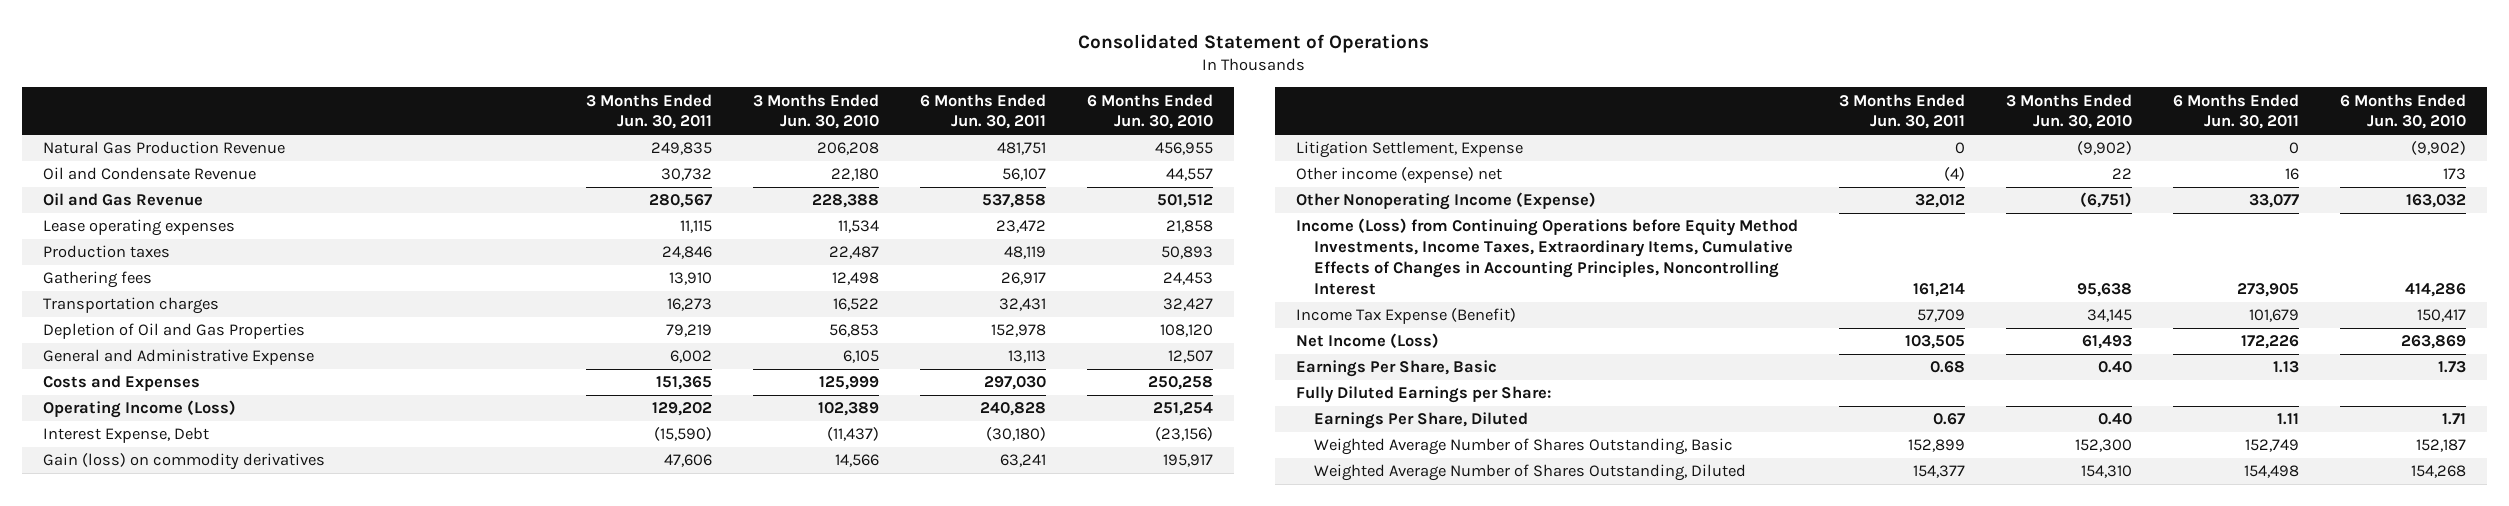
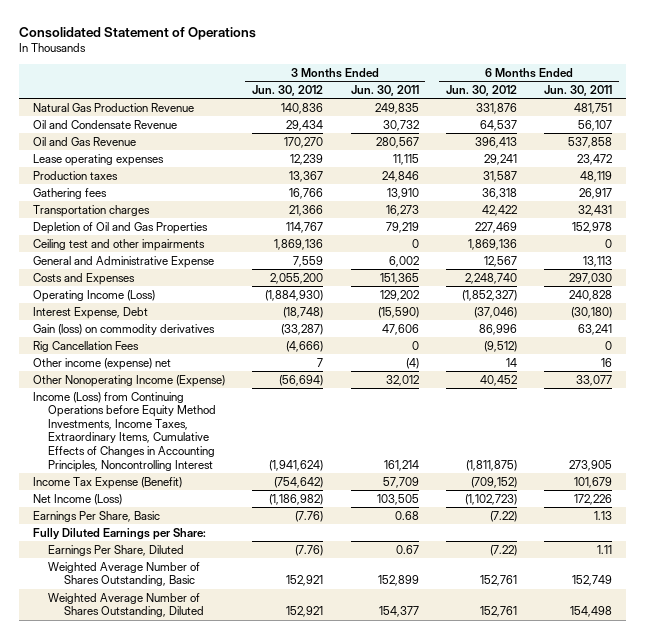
- | 3 Months Ended Jun. 30, 2011 | 3 Months Ended Jun. 30, 2010 | 6 Months Ended Jun. 30, 2011 | 6 Months Ended Jun. 30, 2010
+ | 3 Months Ended Jun. 30, 2012 | 3 Months Ended Jun. 30, 2011 | 6 Months Ended Jun. 30, 2012 | 6 Months Ended Jun. 30, 2011
+ Ceiling test and other impairments | 1,869,136 | 0 | 1,869,136 | 0
- Litigation Settlement, Expense | 0 | (9,902) | 0 | (9,902)
+ Rig Cancellation Fees | (4,666) | 0 | (9,512) | 0

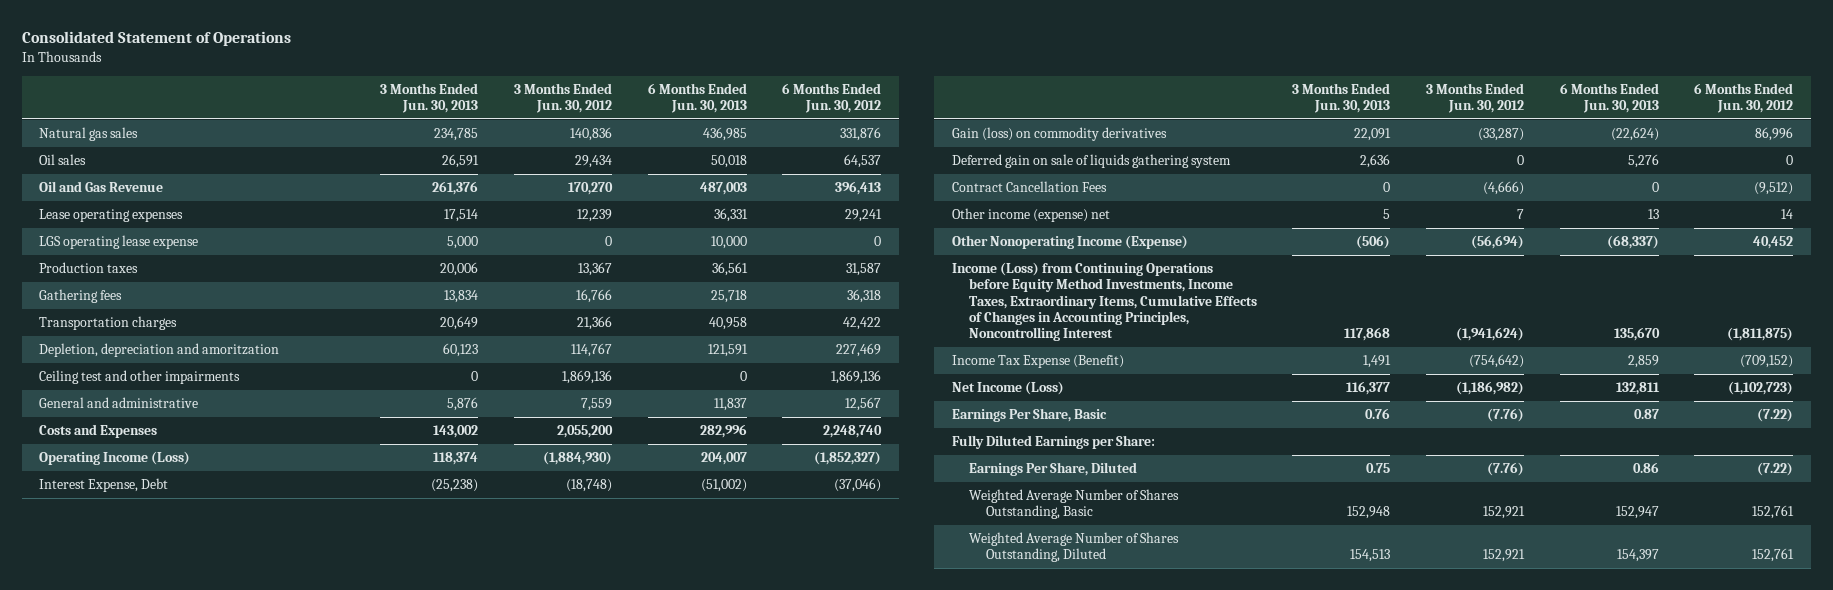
- | 3 Months Ended Jun. 30, 2012 | 3 Months Ended Jun. 30, 2011 | 6 Months Ended Jun. 30, 2012 | 6 Months Ended Jun. 30, 2011
+ | 3 Months Ended Jun. 30, 2013 | 3 Months Ended Jun. 30, 2012 | 6 Months Ended Jun. 30, 2013 | 6 Months Ended Jun. 30, 2012
- Natural Gas Production Revenue | 140,836 | 249,835 | 331,876 | 481,751
- Oil and Condensate Revenue | 29,434 | 30,732 | 64,537 | 56,107
+ Natural gas sales | 234,785 | 140,836 | 436,985 | 331,876
+ Oil sales | 26,591 | 29,434 | 50,018 | 64,537
+ LGS operating lease expense | 5,000 | 0 | 10,000 | 0
- Depletion of Oil and Gas Properties | 114,767 | 79,219 | 227,469 | 152,978
+ Depletion, depreciation and amoritzation | 60,123 | 114,767 | 121,591 | 227,469
- General and Administrative Expense | 7,559 | 6,002 | 12,567 | 13,113
+ General and administrative | 5,876 | 7,559 | 11,837 | 12,567
- Rig Cancellation Fees | (4,666) | 0 | (9,512) | 0
+ Deferred gain on sale of liquids gathering system | 2,636 | 0 | 5,276 | 0
+ Contract Cancellation Fees | 0 | (4,666) | 0 | (9,512)

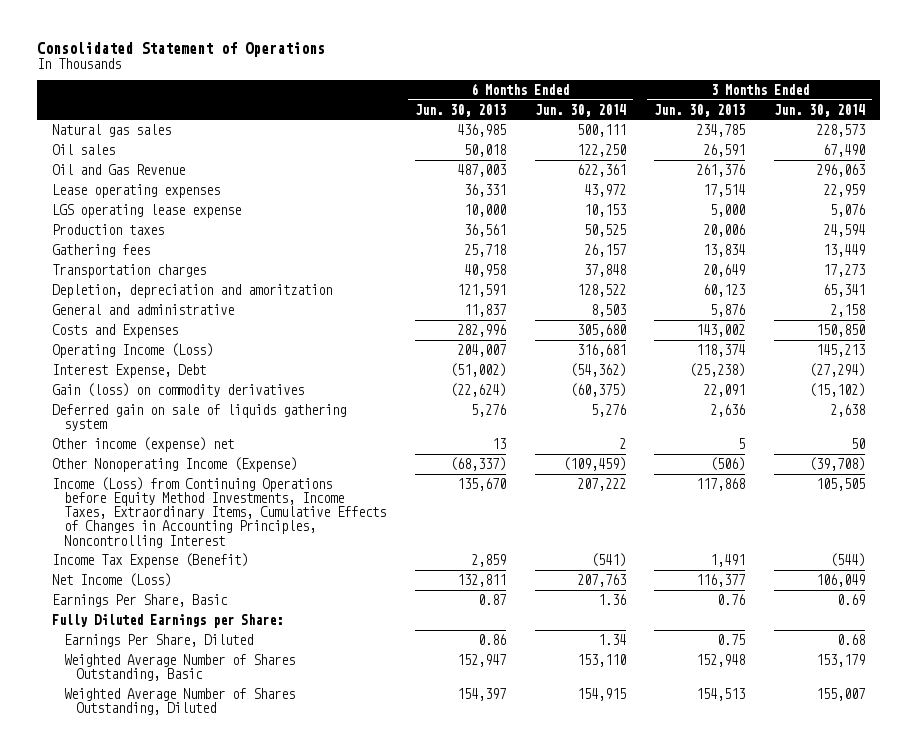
- | 3 Months Ended Jun. 30, 2013 | 3 Months Ended Jun. 30, 2012 | 6 Months Ended Jun. 30, 2013 | 6 Months Ended Jun. 30, 2012
+ | 6 Months Ended Jun. 30, 2013 | 6 Months Ended Jun. 30, 2014 | 3 Months Ended Jun. 30, 2013 | 3 Months Ended Jun. 30, 2014
- Ceiling test and other impairments | 0 | 1,869,136 | 0 | 1,869,136
- Contract Cancellation Fees | 0 | (4,666) | 0 | (9,512)

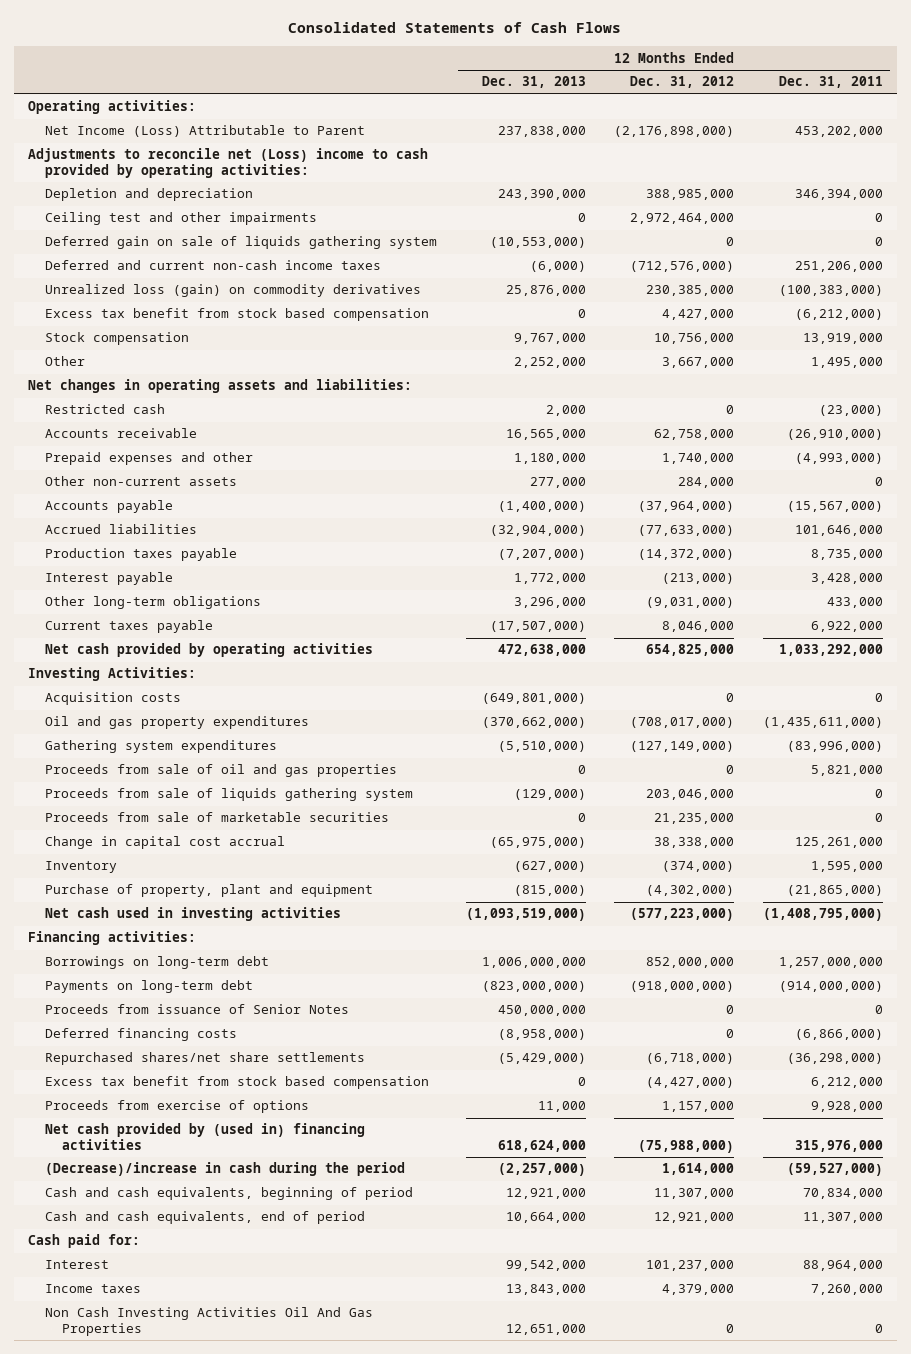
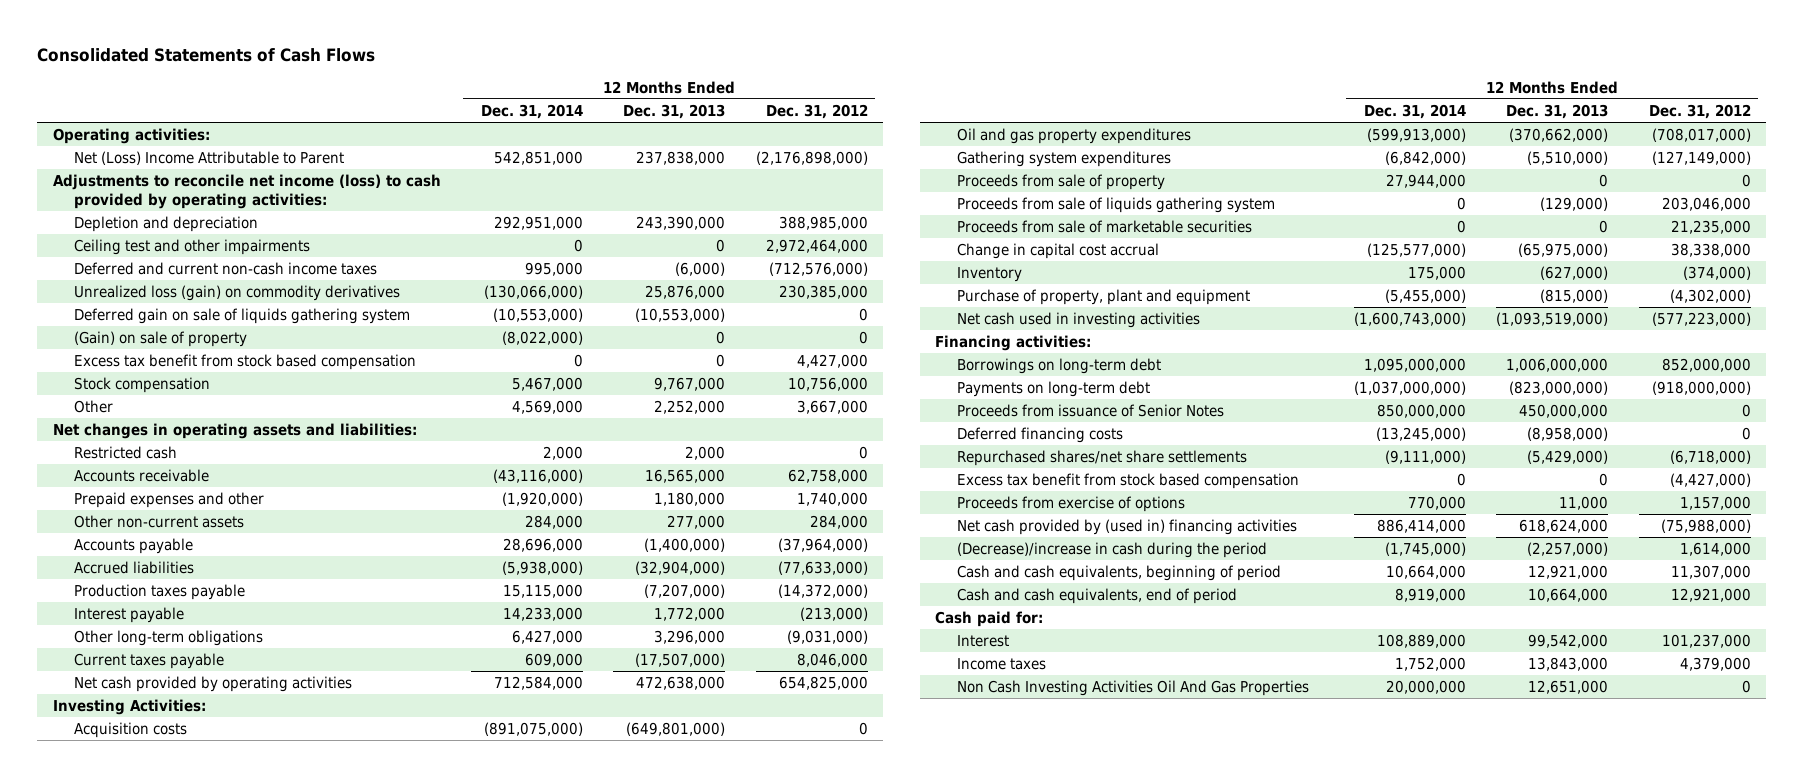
- | 12 Months Ended Dec. 31, 2013 | 12 Months Ended Dec. 31, 2012 | 12 Months Ended Dec. 31, 2011
+ | 12 Months Ended Dec. 31, 2014 | 12 Months Ended Dec. 31, 2013 | 12 Months Ended Dec. 31, 2012
- Net Income (Loss) Attributable to Parent | 237,838,000 | (2,176,898,000) | 453,202,000
- Adjustments to reconcile net (Loss) income to cash provided by operating activities:
+ Net (Loss) Income Attributable to Parent | 542,851,000 | 237,838,000 | (2,176,898,000)
+ Adjustments to reconcile net income (loss) to cash provided by operating activities:
moved down: Deferred gain on sale of liquids gathering system | (10,553,000) | (10,553,000) | 0
+ (Gain) on sale of property | (8,022,000) | 0 | 0
- Proceeds from sale of oil and gas properties | 0 | 0 | 5,821,000
+ Proceeds from sale of property | 27,944,000 | 0 | 0

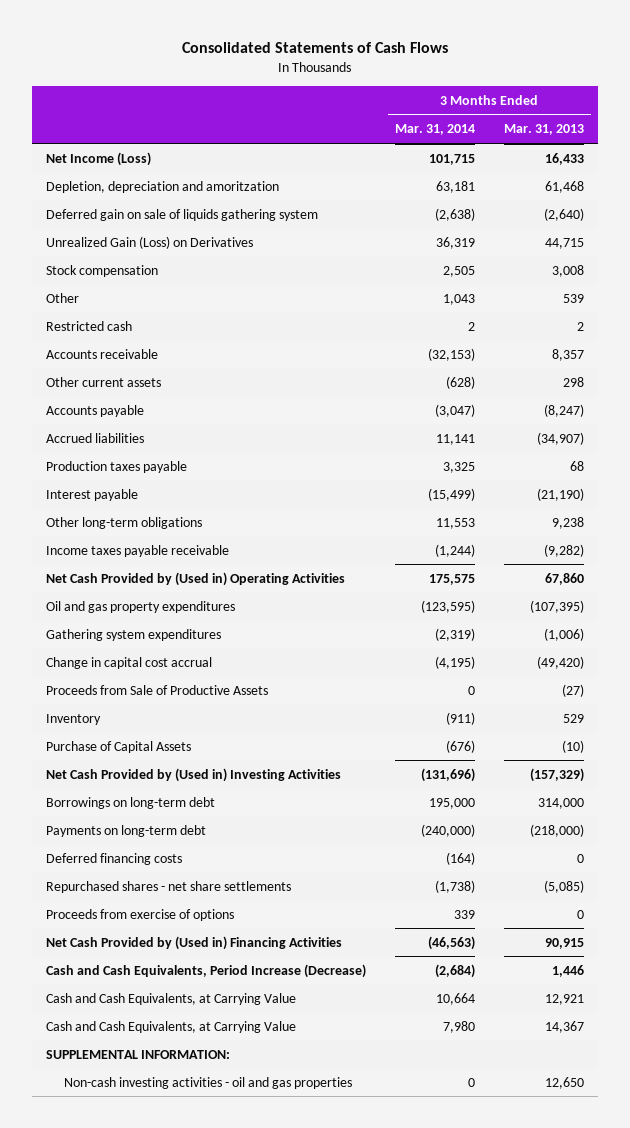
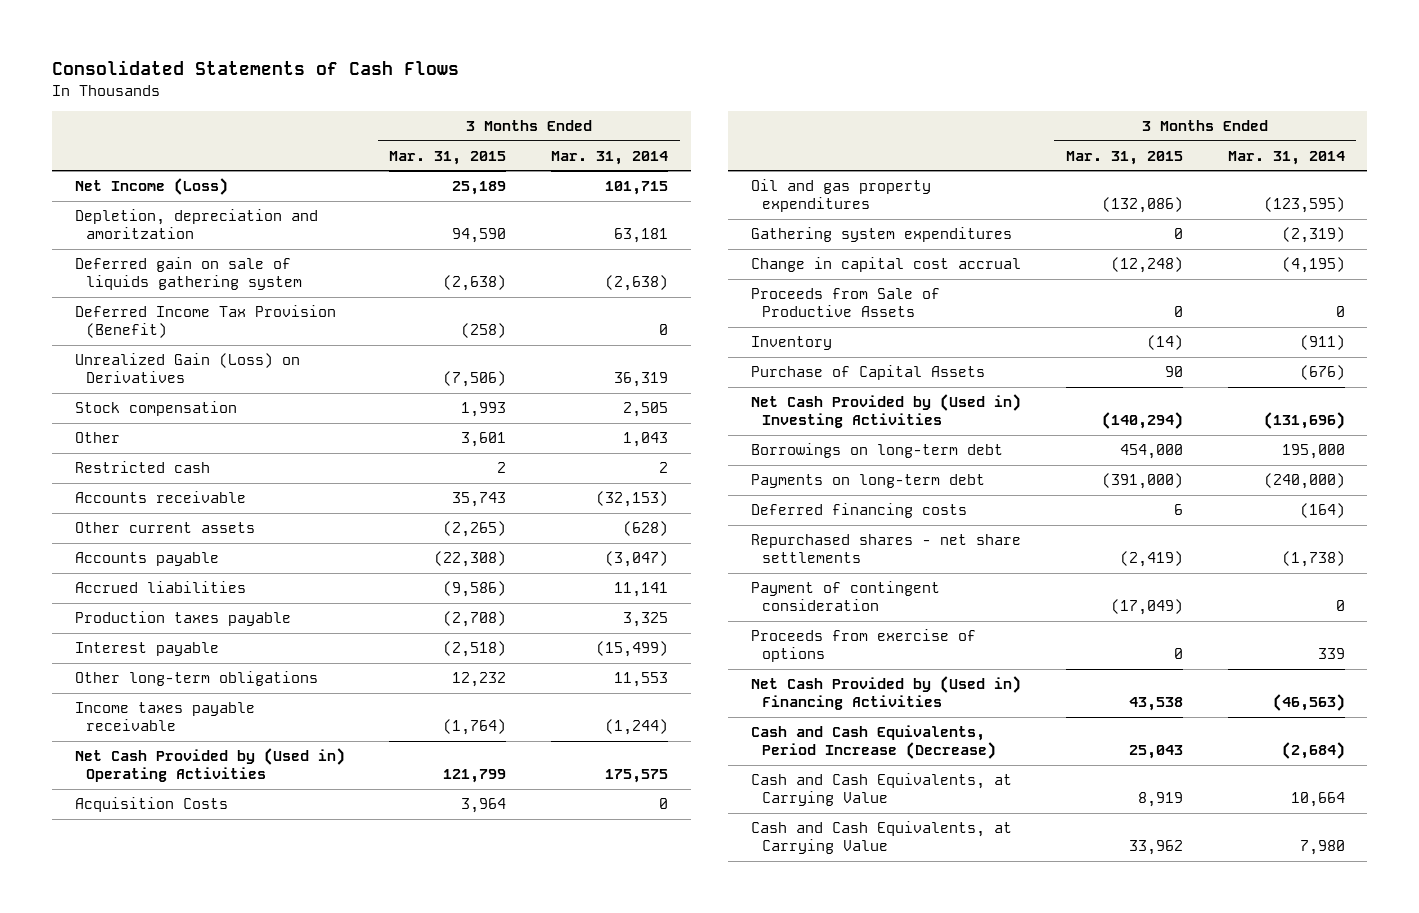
- | 3 Months Ended Mar. 31, 2014 | 3 Months Ended Mar. 31, 2013
+ | 3 Months Ended Mar. 31, 2015 | 3 Months Ended Mar. 31, 2014
+ Deferred Income Tax Provision (Benefit) | (258) | 0
+ Acquisition Costs | 3,964 | 0
+ Payment of contingent consideration | (17,049) | 0
- SUPPLEMENTAL INFORMATION:
- Non-cash investing activities - oil and gas properties | 0 | 12,650

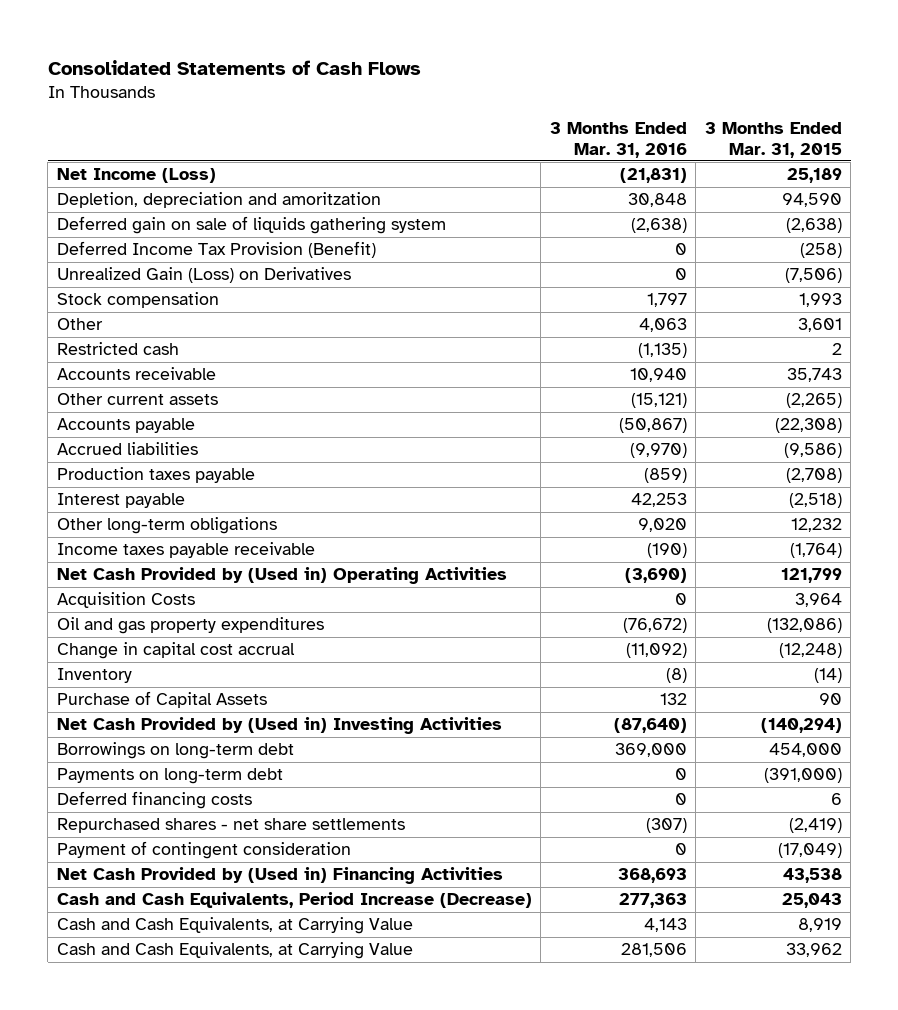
- | 3 Months Ended Mar. 31, 2015 | 3 Months Ended Mar. 31, 2014
+ | 3 Months Ended Mar. 31, 2016 | 3 Months Ended Mar. 31, 2015
- Gathering system expenditures | 0 | (2,319)
- Proceeds from Sale of Productive Assets | 0 | 0
- Proceeds from exercise of options | 0 | 339

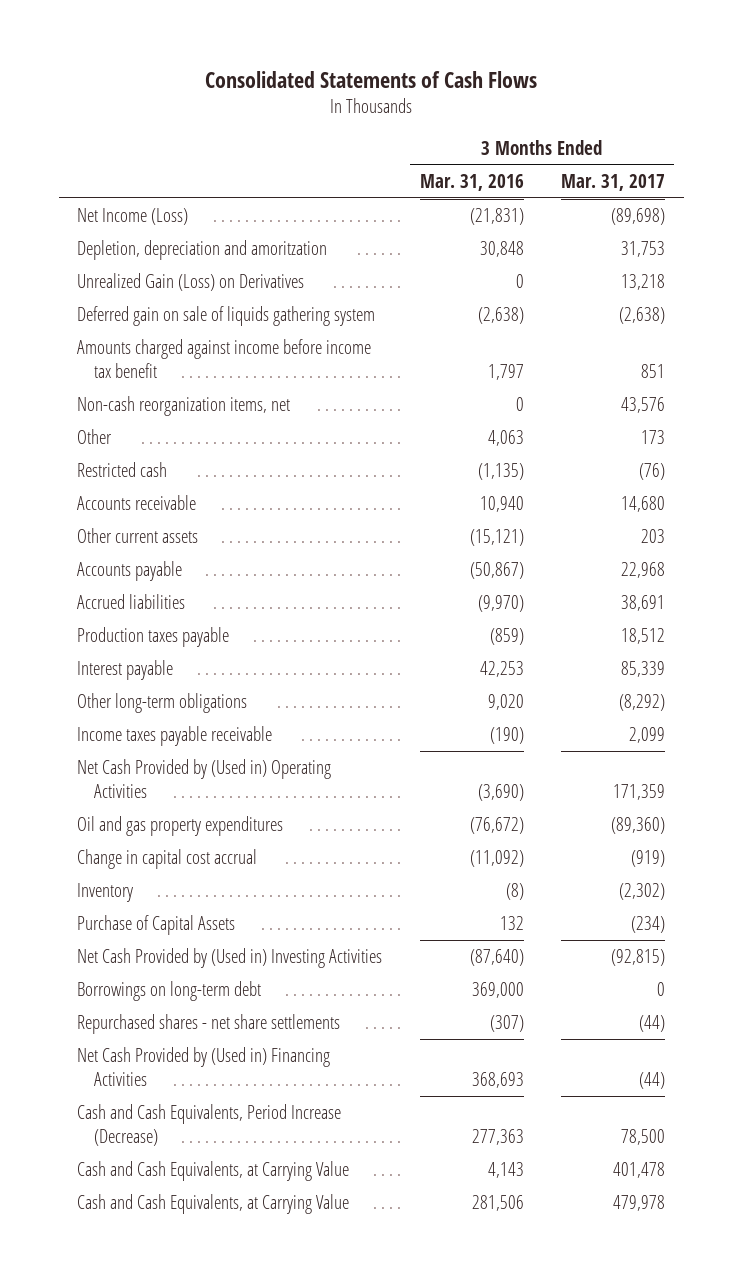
- | 3 Months Ended Mar. 31, 2016 | 3 Months Ended Mar. 31, 2015
+ | 3 Months Ended Mar. 31, 2016 | 3 Months Ended Mar. 31, 2017
- Deferred Income Tax Provision (Benefit) | 0 | (258)
- Stock compensation | 1,797 | 1,993
moved down: Deferred gain on sale of liquids gathering system | (2,638) | (2,638)
+ Amounts charged against income before income tax benefit | 1,797 | 851
+ Non-cash reorganization items, net | 0 | 43,576
- Acquisition Costs | 0 | 3,964
- Payments on long-term debt | 0 | (391,000)
- Deferred financing costs | 0 | 6
- Payment of contingent consideration | 0 | (17,049)

